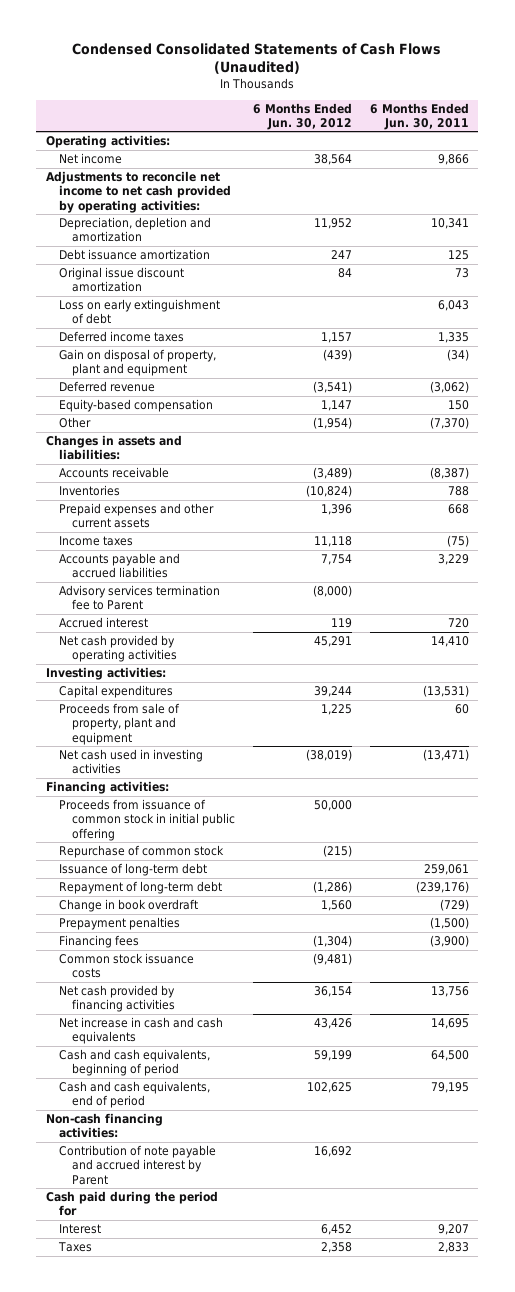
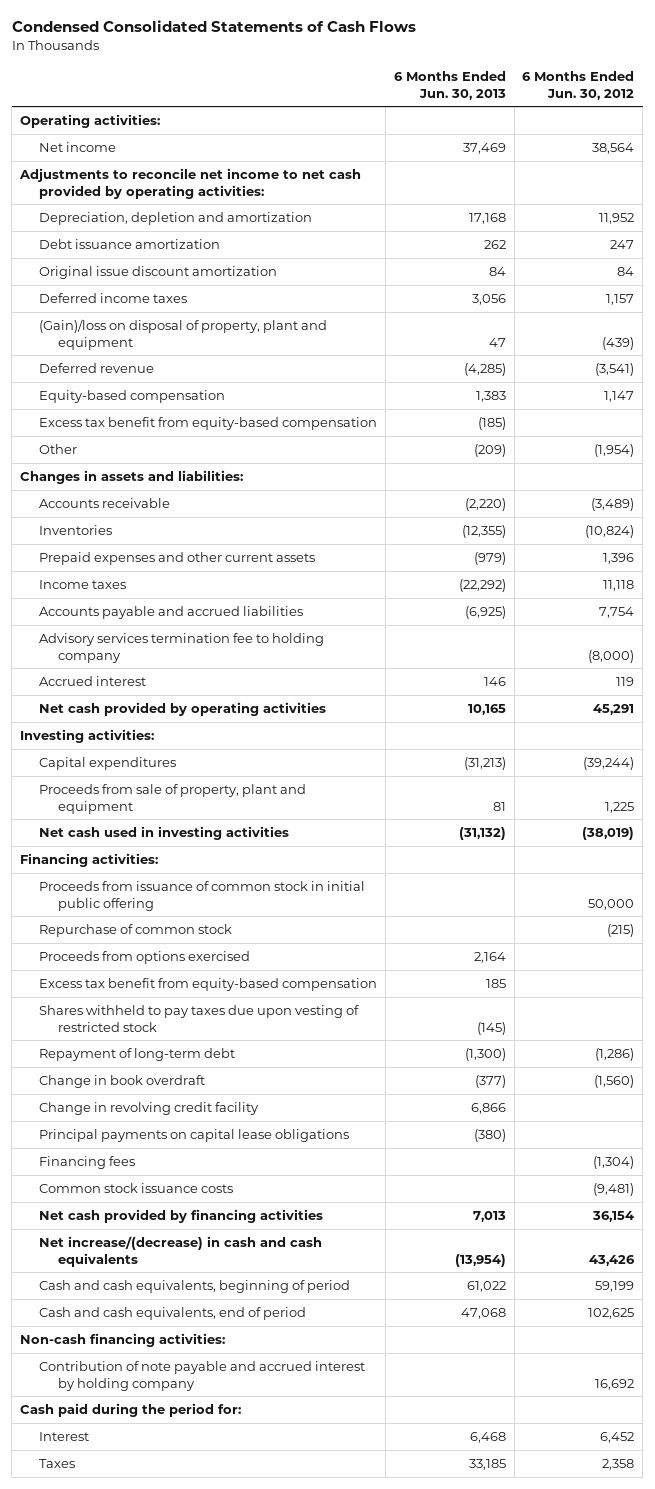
- Condensed Consolidated Statements of Cash Flows (Unaudited)
+ Condensed Consolidated Statements of Cash Flows
- | 6 Months Ended Jun. 30, 2012 | 6 Months Ended Jun. 30, 2011
+ | 6 Months Ended Jun. 30, 2013 | 6 Months Ended Jun. 30, 2012
- Loss on early extinguishment of debt | | 6,043
- Gain on disposal of property, plant and equipment | (439) | (34)
+ (Gain)/loss on disposal of property, plant and equipment | 47 | (439)
+ Excess tax benefit from equity-based compensation | (185) |
- Advisory services termination fee to Parent | (8,000) |
+ Advisory services termination fee to holding company | | (8,000)
- Capital expenditures | 39,244 | (13,531)
+ Capital expenditures | (31,213) | (39,244)
- Issuance of long-term debt | | 259,061
+ Proceeds from options exercised | 2,164 |
+ Excess tax benefit from equity-based compensation | 185 |
+ Shares withheld to pay taxes due upon vesting of restricted stock | (145) |
- Change in book overdraft | 1,560 | (729)
- Prepayment penalties | | (1,500)
+ Change in book overdraft | (377) | (1,560)
+ Change in revolving credit facility | 6,866 |
+ Principal payments on capital lease obligations | (380) |
- Net increase in cash and cash equivalents | 43,426 | 14,695
+ Net increase/(decrease) in cash and cash equivalents | (13,954) | 43,426
- Contribution of note payable and accrued interest by Parent | 16,692 |
- Cash paid during the period for
+ Contribution of note payable and accrued interest by holding company | | 16,692
+ Cash paid during the period for:

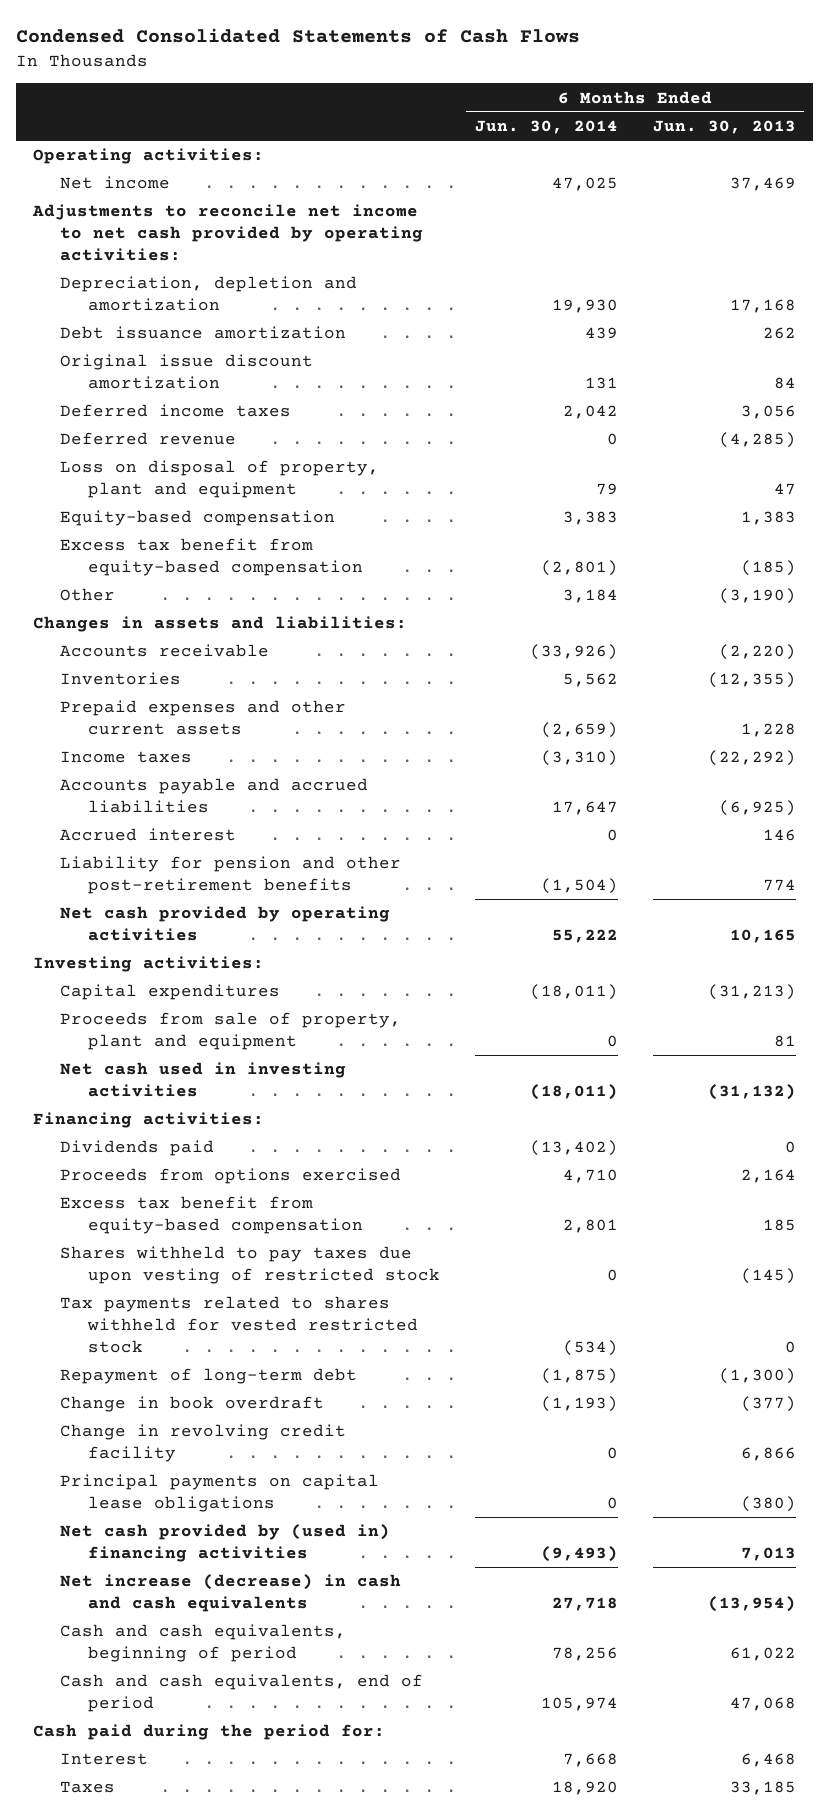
- | 6 Months Ended Jun. 30, 2013 | 6 Months Ended Jun. 30, 2012
+ | 6 Months Ended Jun. 30, 2014 | 6 Months Ended Jun. 30, 2013
- (Gain)/loss on disposal of property, plant and equipment | 47 | (439)
+ Loss on disposal of property, plant and equipment | 79 | 47
- Other | (209) | (1,954)
+ Other | 3,184 | (3,190)
- Prepaid expenses and other current assets | (979) | 1,396
+ Prepaid expenses and other current assets | (2,659) | 1,228
- Advisory services termination fee to holding company | | (8,000)
+ Liability for pension and other post-retirement benefits | (1,504) | 774
- Proceeds from issuance of common stock in initial public offering | | 50,000
- Repurchase of common stock | | (215)
+ Dividends paid | (13,402) | 0
+ Tax payments related to shares withheld for vested restricted stock | (534) | 0
- Financing fees | | (1,304)
- Common stock issuance costs | | (9,481)
- Net cash provided by financing activities | 7,013 | 36,154
- Net increase/(decrease) in cash and cash equivalents | (13,954) | 43,426
+ Net cash provided by (used in) financing activities | (9,493) | 7,013
+ Net increase (decrease) in cash and cash equivalents | 27,718 | (13,954)
- Non-cash financing activities:
- Contribution of note payable and accrued interest by holding company | | 16,692

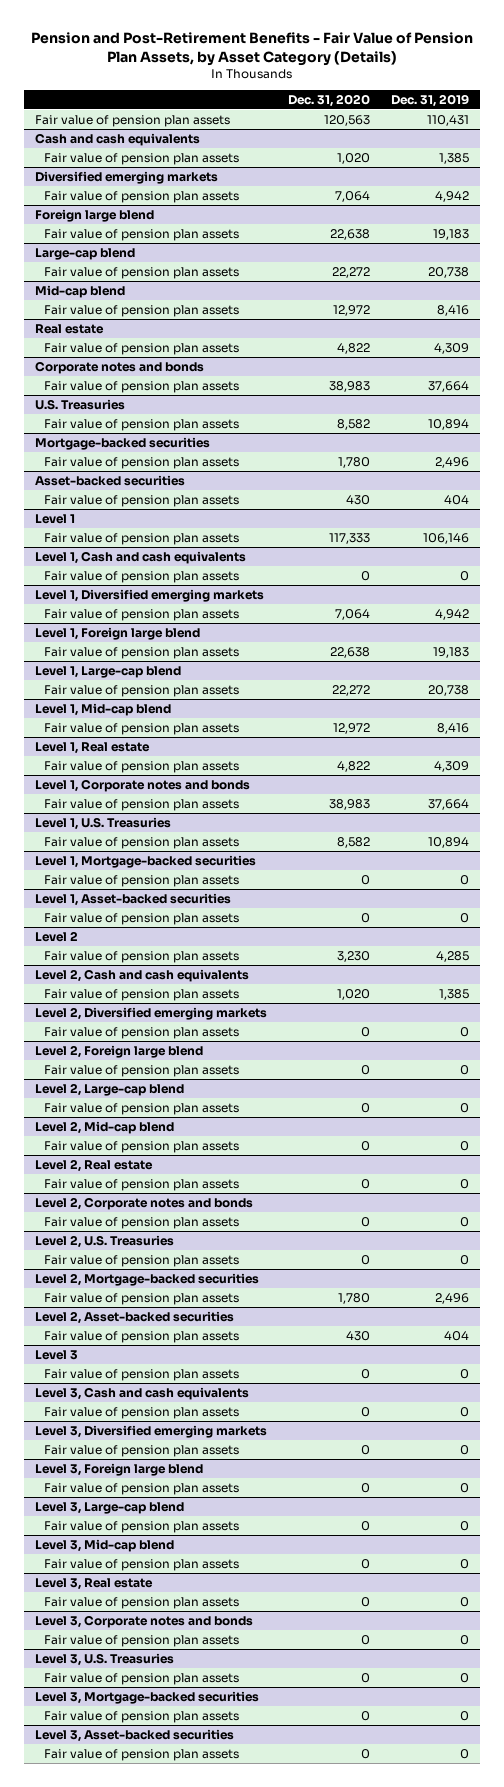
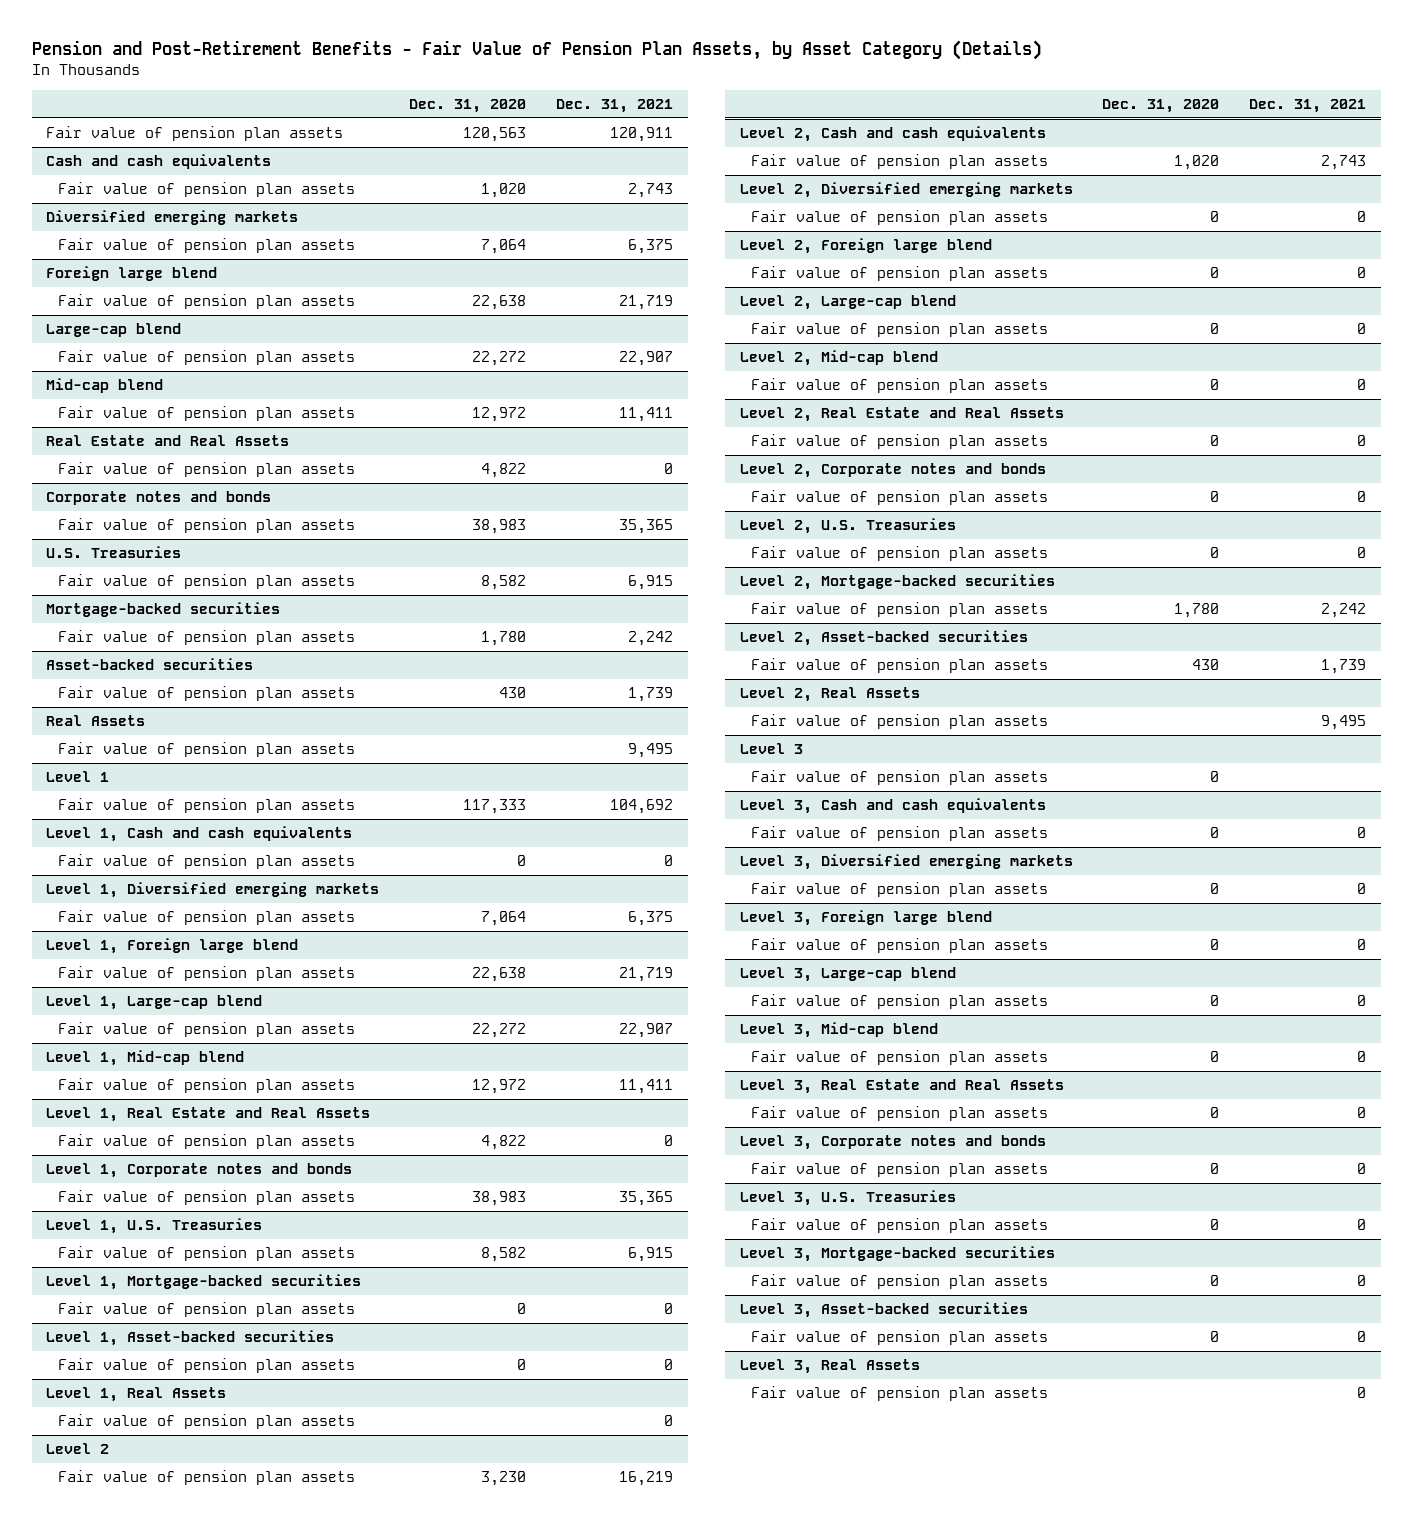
- | Dec. 31, 2020 | Dec. 31, 2019
+ | Dec. 31, 2020 | Dec. 31, 2021
- Real estate
+ Real Estate and Real Assets
+ Real Assets
+ Fair value of pension plan assets | | 9,495
- Level 1, Real estate
+ Level 1, Real Estate and Real Assets
+ Level 1, Real Assets
+ Fair value of pension plan assets | | 0
- Level 2, Real estate
+ Level 2, Real Estate and Real Assets
+ Level 2, Real Assets
+ Fair value of pension plan assets | | 9,495
- Level 3, Real estate
+ Level 3, Real Estate and Real Assets
+ Level 3, Real Assets
+ Fair value of pension plan assets | | 0

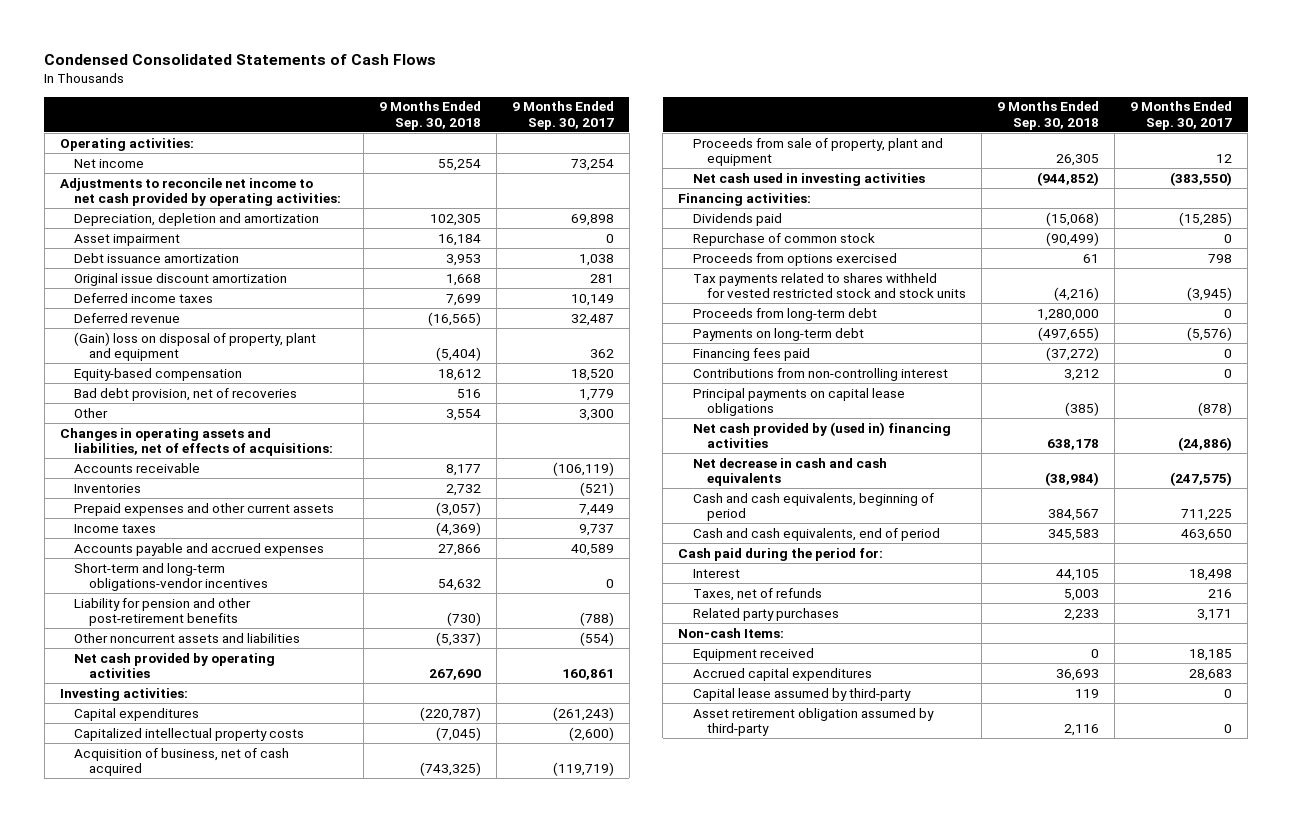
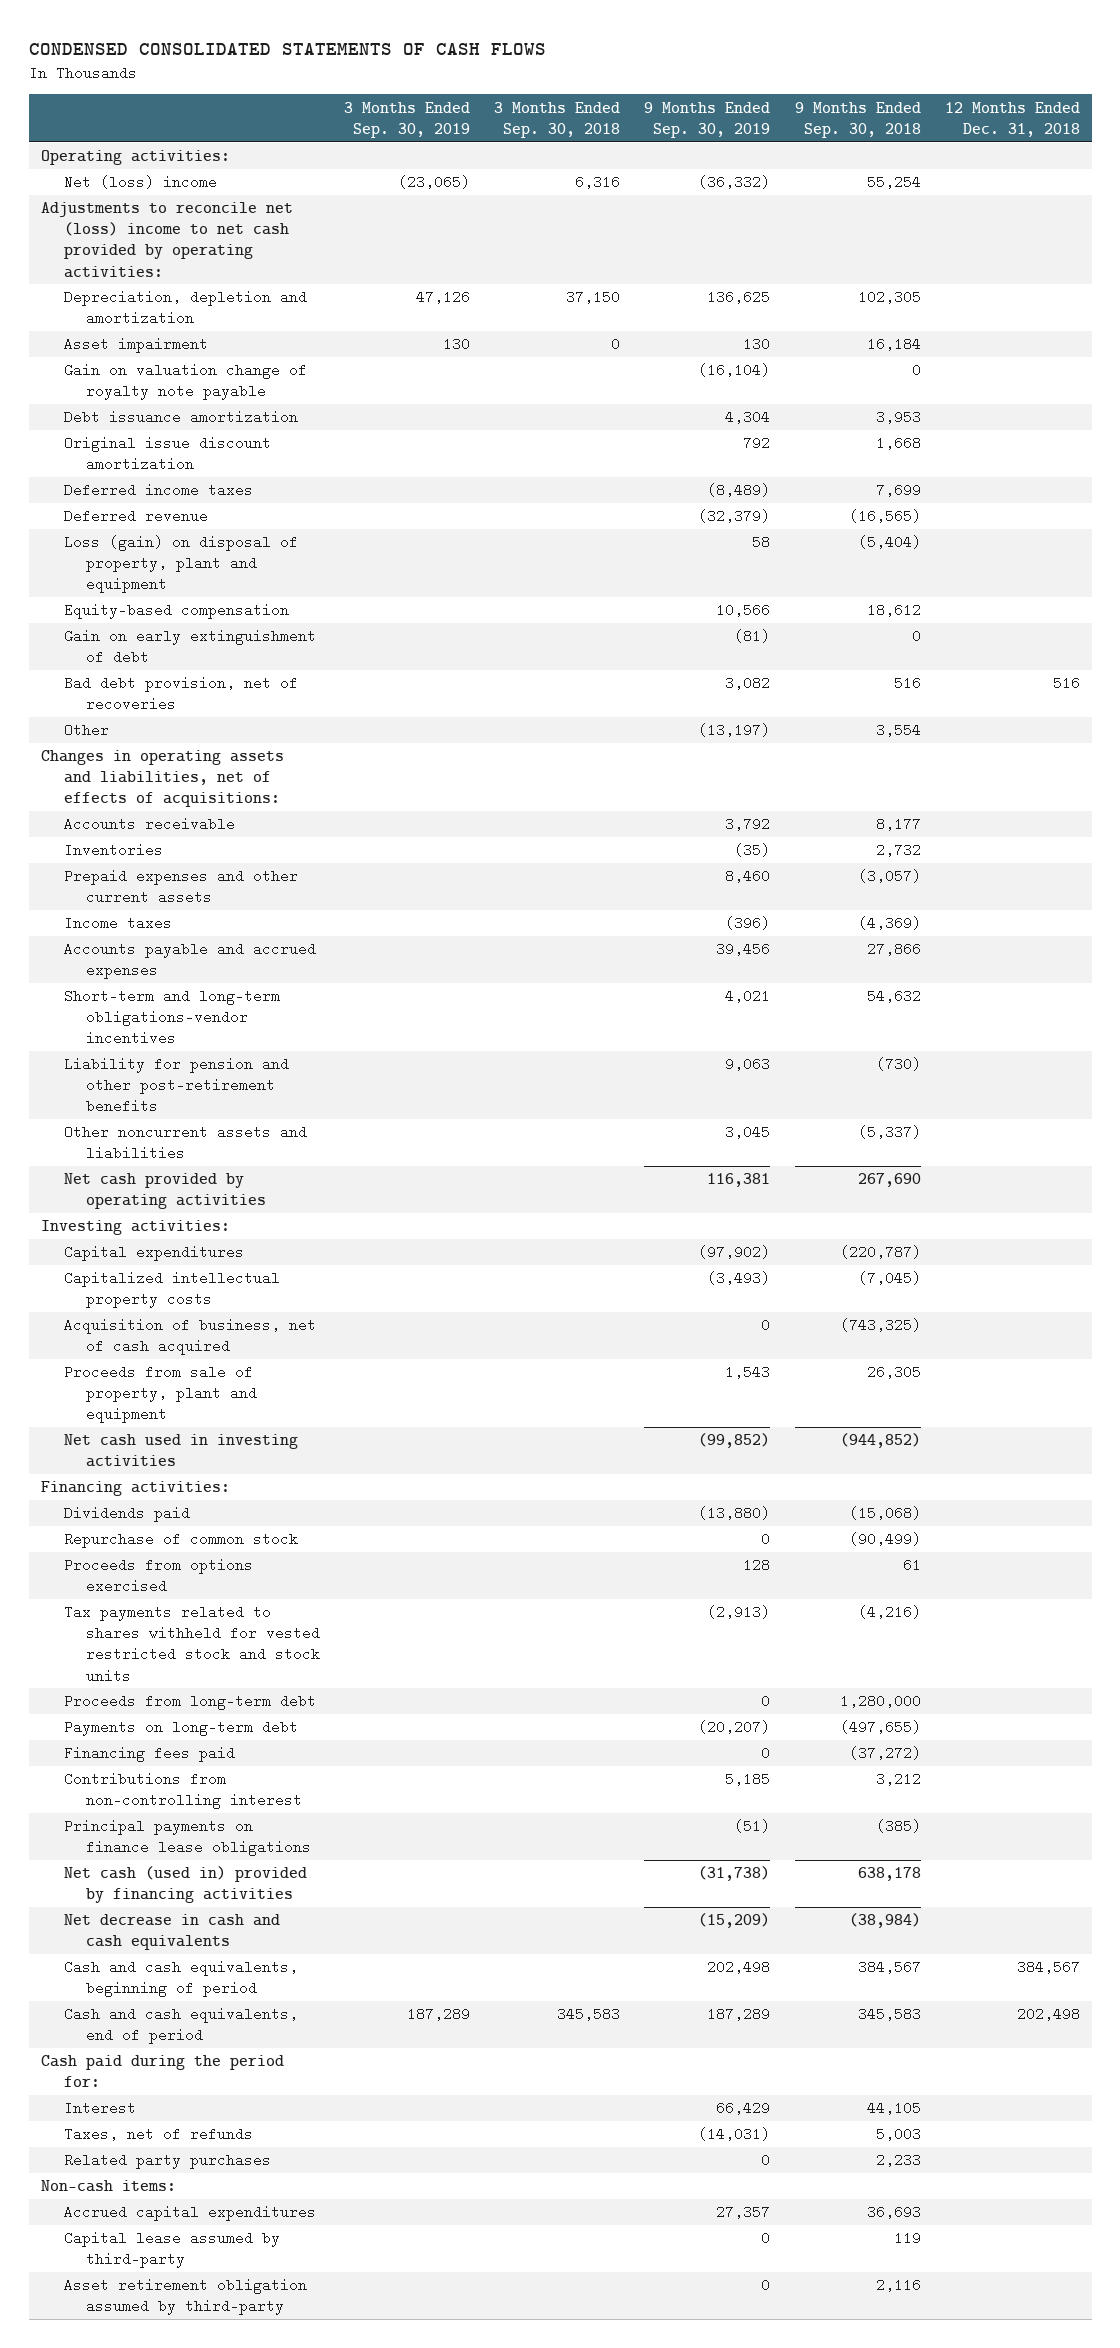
- Condensed Consolidated Statements of Cash Flows
+ CONDENSED CONSOLIDATED STATEMENTS OF CASH FLOWS
- | 9 Months Ended Sep. 30, 2018 | 9 Months Ended Sep. 30, 2017
+ | 3 Months Ended Sep. 30, 2019 | 3 Months Ended Sep. 30, 2018 | 9 Months Ended Sep. 30, 2019 | 9 Months Ended Sep. 30, 2018 | 12 Months Ended Dec. 31, 2018
- Net income | 55,254 | 73,254
- Adjustments to reconcile net income to net cash provided by operating activities:
+ Net (loss) income | (23,065) | 6,316 | (36,332) | 55,254 |
+ Adjustments to reconcile net (loss) income to net cash provided by operating activities:
+ Gain on valuation change of royalty note payable | | | (16,104) | 0 |
- (Gain) loss on disposal of property, plant and equipment | (5,404) | 362
+ Loss (gain) on disposal of property, plant and equipment | | | 58 | (5,404) |
+ Gain on early extinguishment of debt | | | (81) | 0 |
- Principal payments on capital lease obligations | (385) | (878)
- Net cash provided by (used in) financing activities | 638,178 | (24,886)
+ Principal payments on finance lease obligations | | | (51) | (385) |
+ Net cash (used in) provided by financing activities | | | (31,738) | 638,178 |
- Non-cash Items:
- Equipment received | 0 | 18,185
+ Non-cash items:

